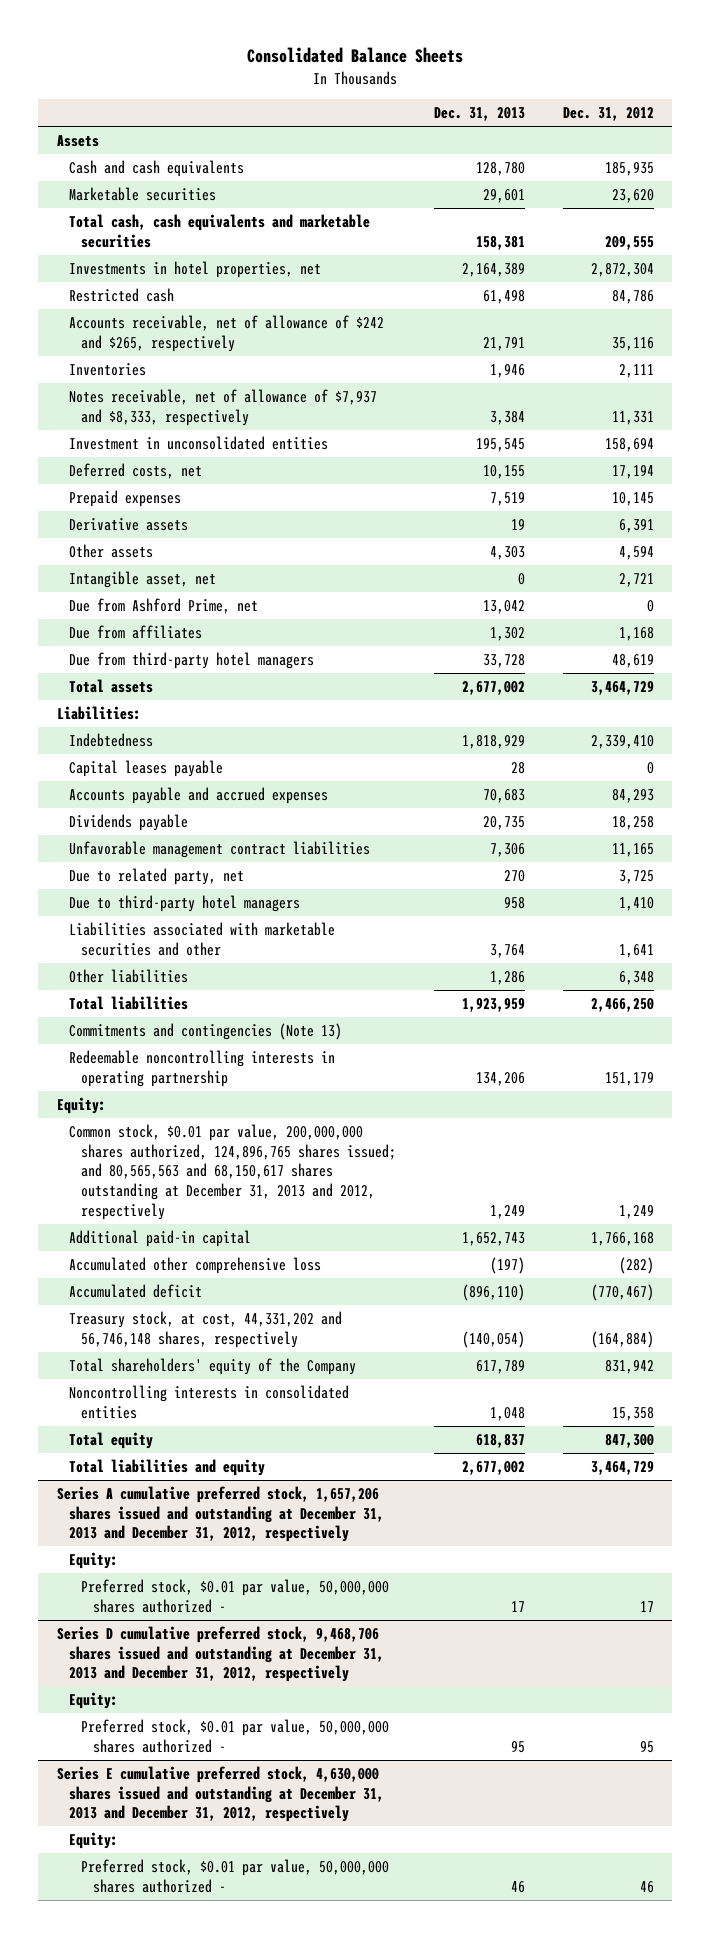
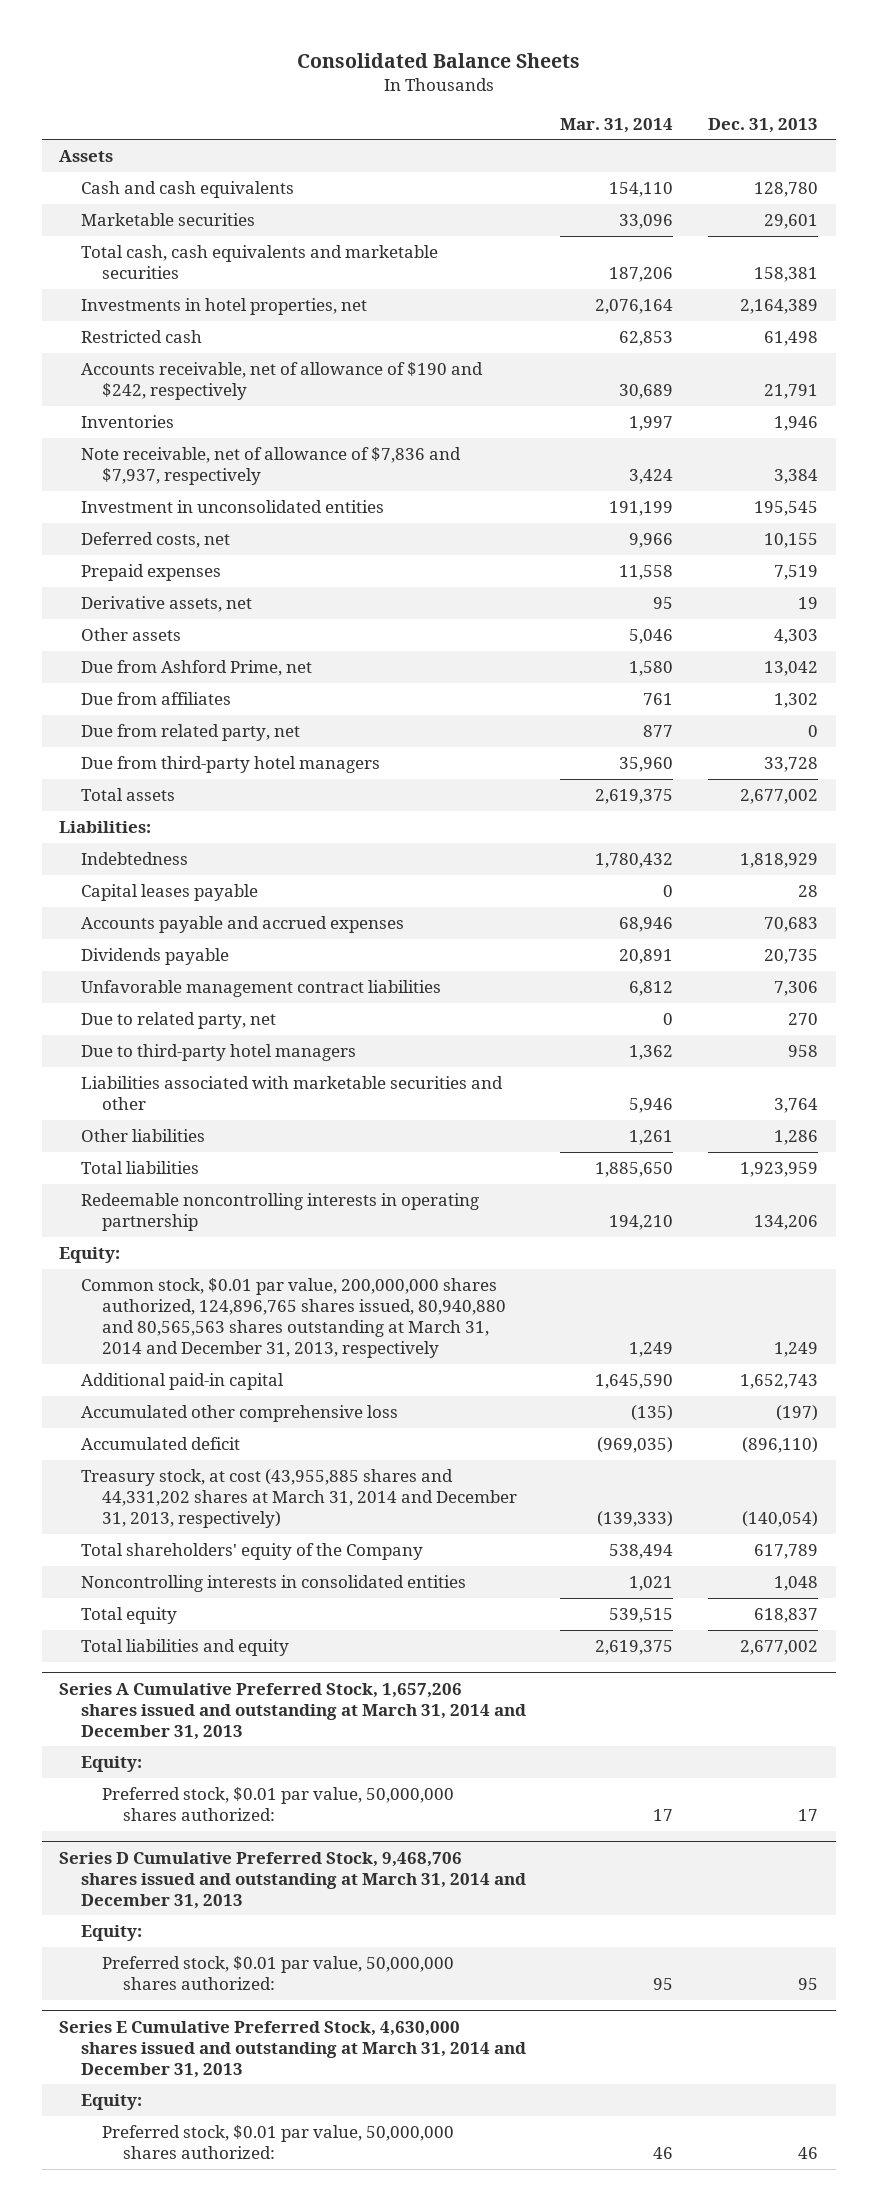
- | Dec. 31, 2013 | Dec. 31, 2012
+ | Mar. 31, 2014 | Dec. 31, 2013
- Accounts receivable, net of allowance of $242 and $265, respectively | 21,791 | 35,116
+ Accounts receivable, net of allowance of $190 and $242, respectively | 30,689 | 21,791
- Notes receivable, net of allowance of $7,937 and $8,333, respectively | 3,384 | 11,331
+ Note receivable, net of allowance of $7,836 and $7,937, respectively | 3,424 | 3,384
- Derivative assets | 19 | 6,391
+ Derivative assets, net | 95 | 19
- Intangible asset, net | 0 | 2,721
+ Due from related party, net | 877 | 0
- Commitments and contingencies (Note 13)
- Common stock, $0.01 par value, 200,000,000 shares authorized, 124,896,765 shares issued; and 80,565,563 and 68,150,617 shares outstanding at December 31, 2013 and 2012, respectively | 1,249 | 1,249
+ Common stock, $0.01 par value, 200,000,000 shares authorized, 124,896,765 shares issued, 80,940,880 and 80,565,563 shares outstanding at March 31, 2014 and December 31, 2013, respectively | 1,249 | 1,249
- Treasury stock, at cost, 44,331,202 and 56,746,148 shares, respectively | (140,054) | (164,884)
+ Treasury stock, at cost (43,955,885 shares and 44,331,202 shares at March 31, 2014 and December 31, 2013, respectively) | (139,333) | (140,054)
- Series A cumulative preferred stock, 1,657,206 shares issued and outstanding at December 31, 2013 and December 31, 2012, respectively
+ Series A Cumulative Preferred Stock, 1,657,206 shares issued and outstanding at March 31, 2014 and December 31, 2013
- Preferred stock, $0.01 par value, 50,000,000 shares authorized - | 17 | 17
- Series D cumulative preferred stock, 9,468,706 shares issued and outstanding at December 31, 2013 and December 31, 2012, respectively
+ Preferred stock, $0.01 par value, 50,000,000 shares authorized: | 17 | 17
+ Series D Cumulative Preferred Stock, 9,468,706 shares issued and outstanding at March 31, 2014 and December 31, 2013
- Preferred stock, $0.01 par value, 50,000,000 shares authorized - | 95 | 95
- Series E cumulative preferred stock, 4,630,000 shares issued and outstanding at December 31, 2013 and December 31, 2012, respectively
+ Preferred stock, $0.01 par value, 50,000,000 shares authorized: | 95 | 95
+ Series E Cumulative Preferred Stock, 4,630,000 shares issued and outstanding at March 31, 2014 and December 31, 2013
- Preferred stock, $0.01 par value, 50,000,000 shares authorized - | 46 | 46
+ Preferred stock, $0.01 par value, 50,000,000 shares authorized: | 46 | 46

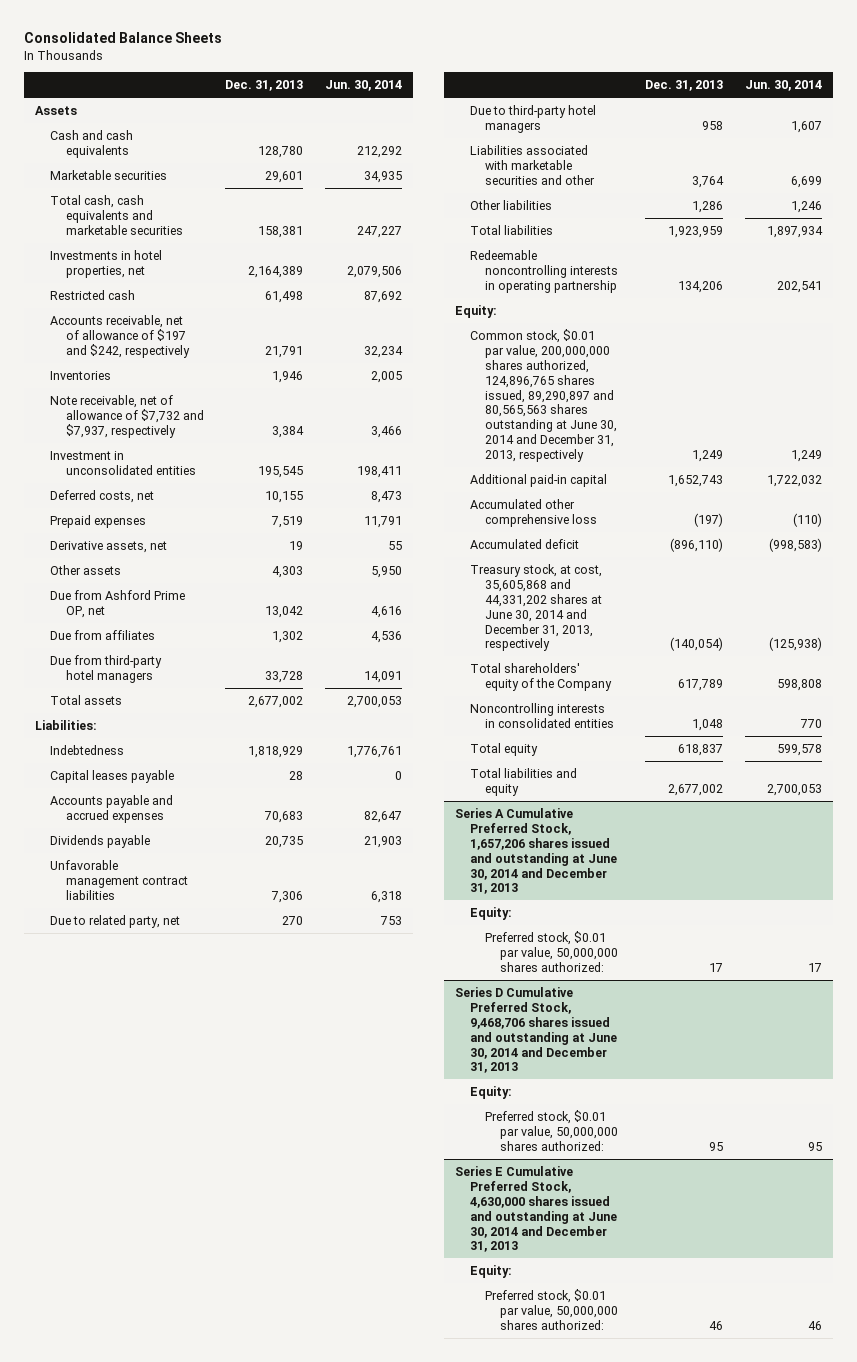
- | Mar. 31, 2014 | Dec. 31, 2013
+ | Dec. 31, 2013 | Jun. 30, 2014
- Accounts receivable, net of allowance of $190 and $242, respectively | 30,689 | 21,791
+ Accounts receivable, net of allowance of $197 and $242, respectively | 21,791 | 32,234
- Note receivable, net of allowance of $7,836 and $7,937, respectively | 3,424 | 3,384
+ Note receivable, net of allowance of $7,732 and $7,937, respectively | 3,384 | 3,466
- Due from Ashford Prime, net | 1,580 | 13,042
+ Due from Ashford Prime OP, net | 13,042 | 4,616
- Due from related party, net | 877 | 0
- Common stock, $0.01 par value, 200,000,000 shares authorized, 124,896,765 shares issued, 80,940,880 and 80,565,563 shares outstanding at March 31, 2014 and December 31, 2013, respectively | 1,249 | 1,249
+ Common stock, $0.01 par value, 200,000,000 shares authorized, 124,896,765 shares issued, 89,290,897 and 80,565,563 shares outstanding at June 30, 2014 and December 31, 2013, respectively | 1,249 | 1,249
- Treasury stock, at cost (43,955,885 shares and 44,331,202 shares at March 31, 2014 and December 31, 2013, respectively) | (139,333) | (140,054)
+ Treasury stock, at cost, 35,605,868 and 44,331,202 shares at June 30, 2014 and December 31, 2013, respectively | (140,054) | (125,938)
- Series A Cumulative Preferred Stock, 1,657,206 shares issued and outstanding at March 31, 2014 and December 31, 2013
+ Series A Cumulative Preferred Stock, 1,657,206 shares issued and outstanding at June 30, 2014 and December 31, 2013
- Series D Cumulative Preferred Stock, 9,468,706 shares issued and outstanding at March 31, 2014 and December 31, 2013
+ Series D Cumulative Preferred Stock, 9,468,706 shares issued and outstanding at June 30, 2014 and December 31, 2013
- Series E Cumulative Preferred Stock, 4,630,000 shares issued and outstanding at March 31, 2014 and December 31, 2013
+ Series E Cumulative Preferred Stock, 4,630,000 shares issued and outstanding at June 30, 2014 and December 31, 2013

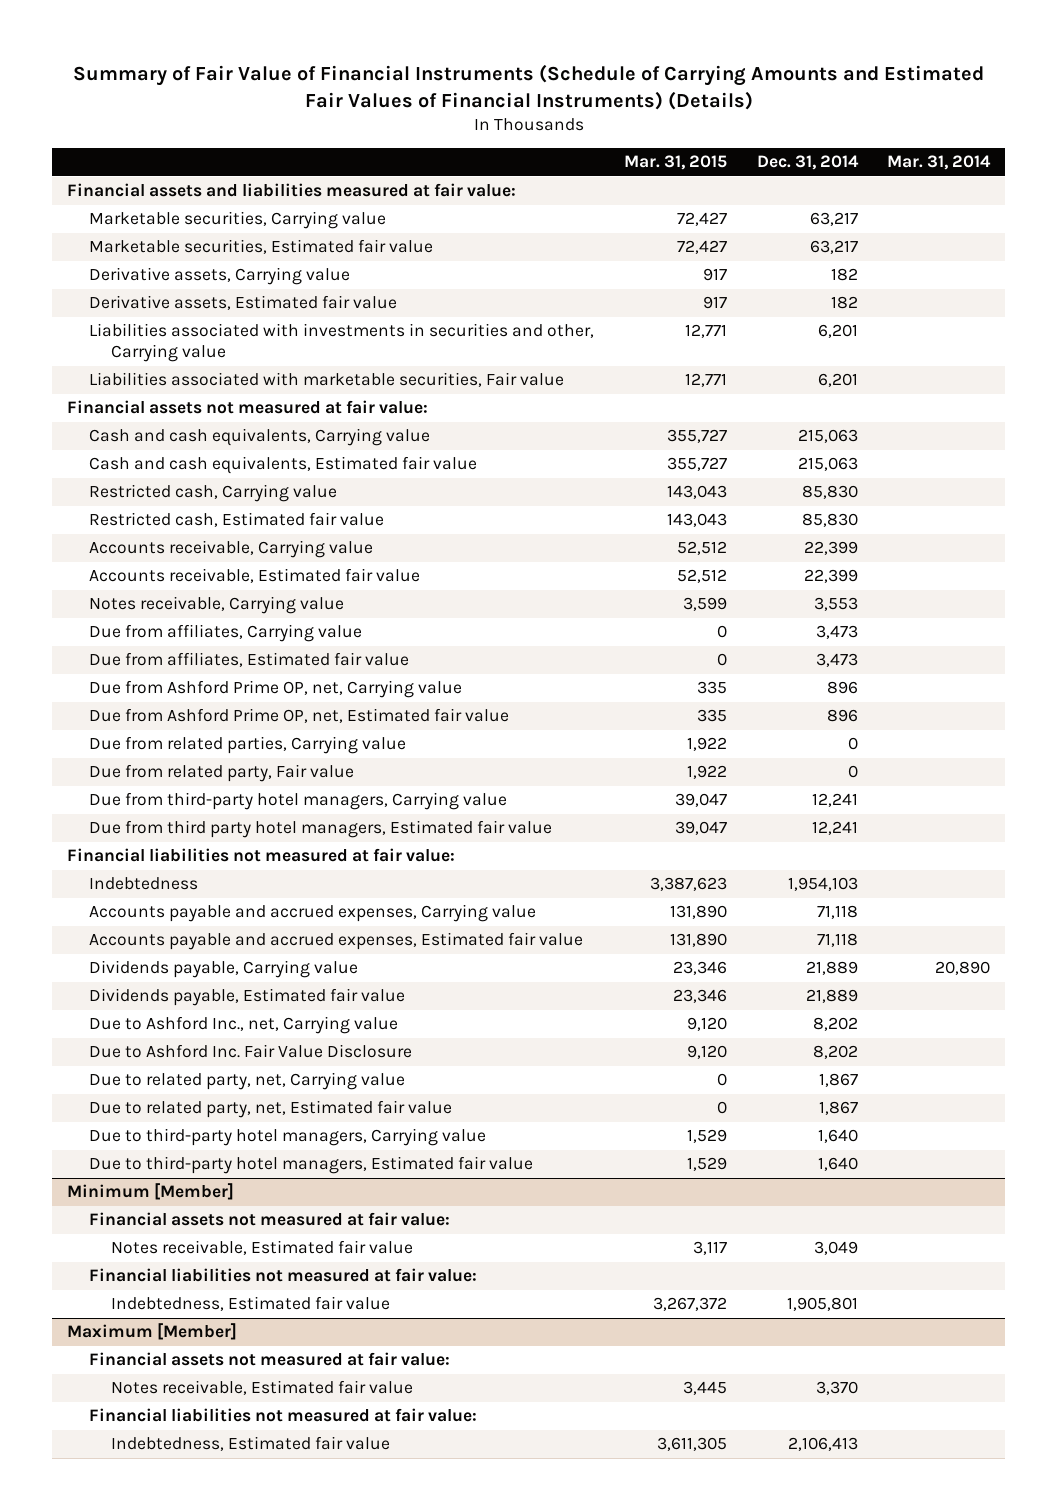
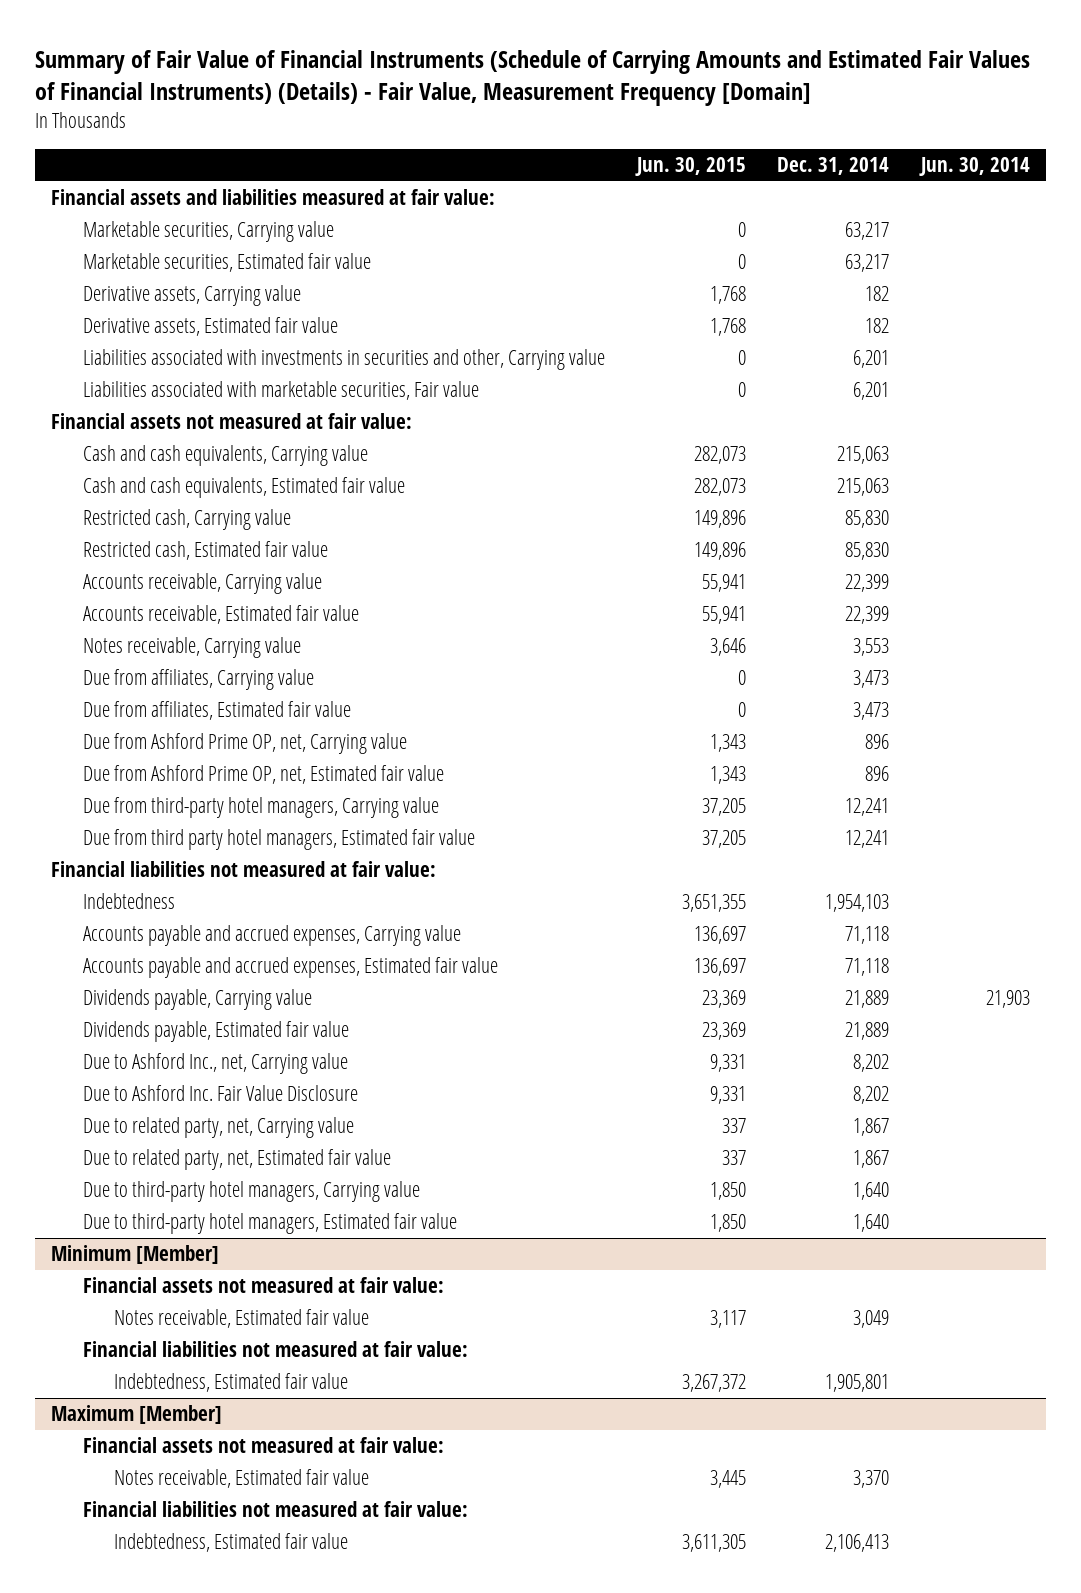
- Summary of Fair Value of Financial Instruments (Schedule of Carrying Amounts and Estimated Fair Values of Financial Instruments) (Details)
+ Summary of Fair Value of Financial Instruments (Schedule of Carrying Amounts and Estimated Fair Values of Financial Instruments) (Details) - Fair Value, Measurement Frequency [Domain]
- | Mar. 31, 2015 | Dec. 31, 2014 | Mar. 31, 2014
+ | Jun. 30, 2015 | Dec. 31, 2014 | Jun. 30, 2014
- Due from related parties, Carrying value | 1,922 | 0 |
- Due from related party, Fair value | 1,922 | 0 |

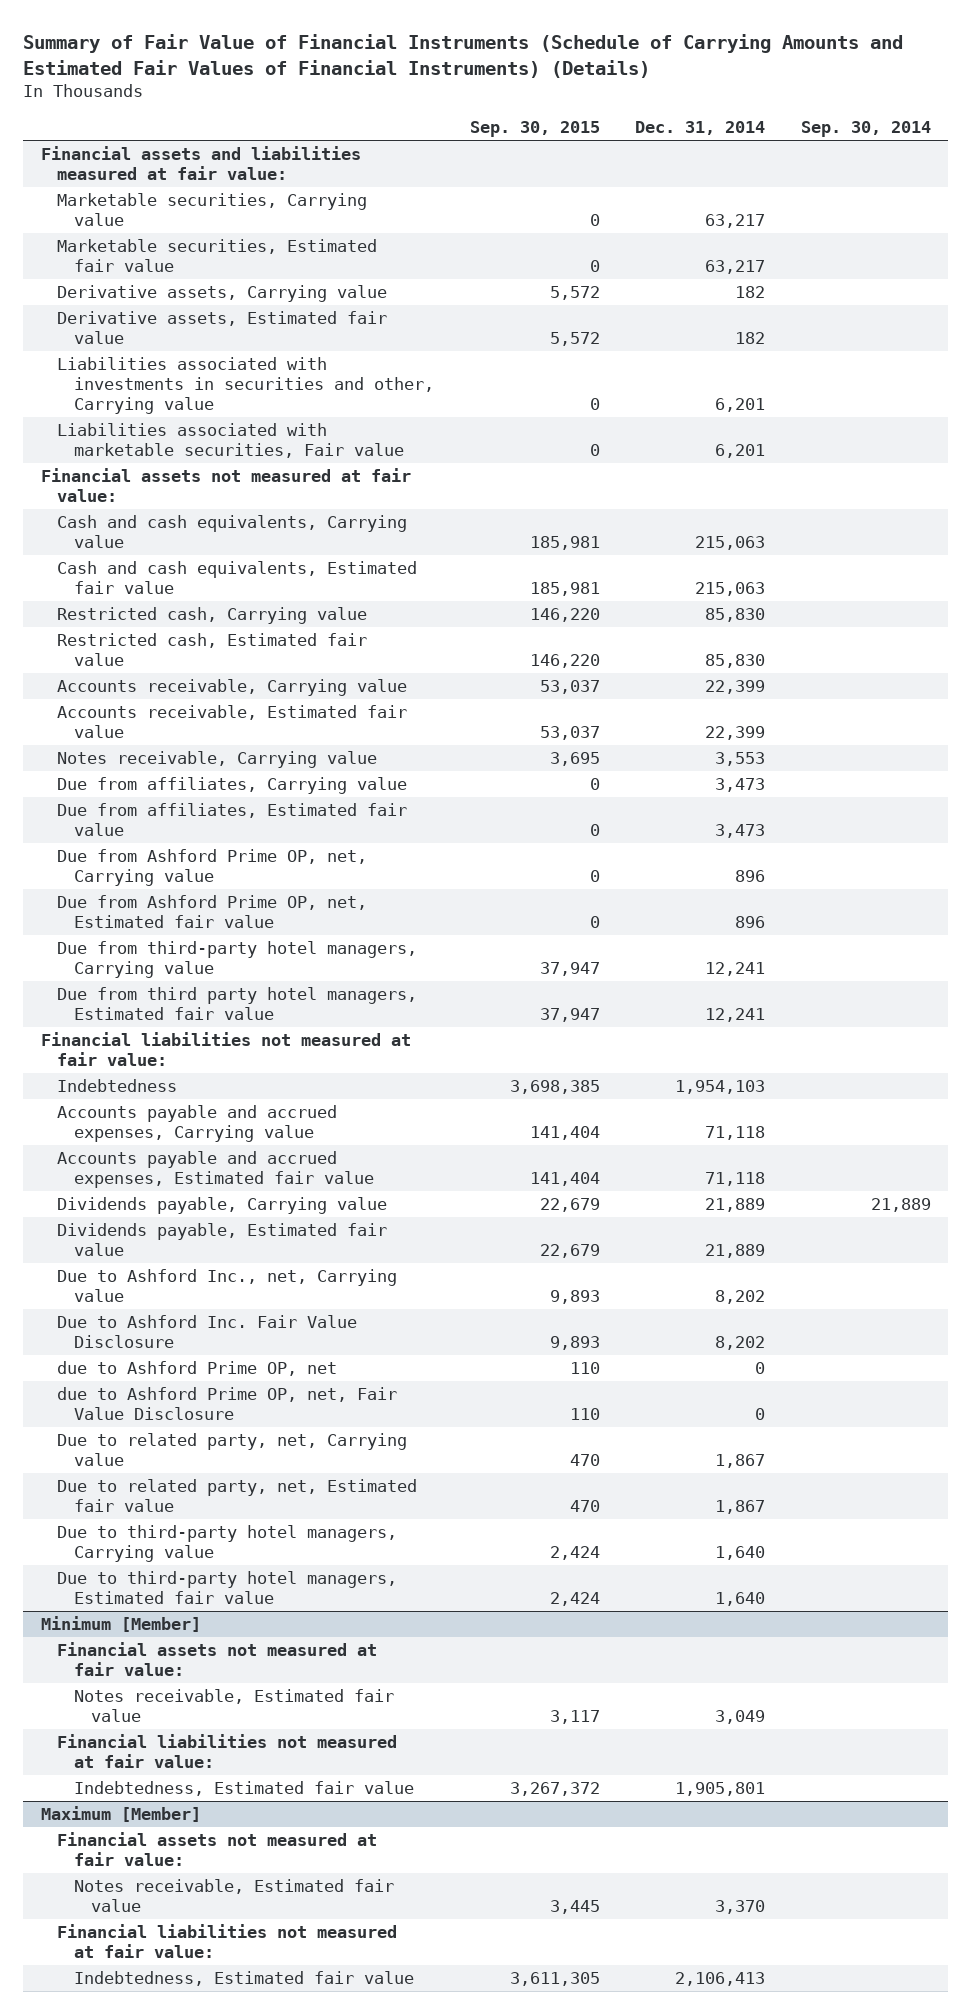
- Summary of Fair Value of Financial Instruments (Schedule of Carrying Amounts and Estimated Fair Values of Financial Instruments) (Details) - Fair Value, Measurement Frequency [Domain]
+ Summary of Fair Value of Financial Instruments (Schedule of Carrying Amounts and Estimated Fair Values of Financial Instruments) (Details)
- | Jun. 30, 2015 | Dec. 31, 2014 | Jun. 30, 2014
+ | Sep. 30, 2015 | Dec. 31, 2014 | Sep. 30, 2014
+ due to Ashford Prime OP, net | 110 | 0 |
+ due to Ashford Prime OP, net, Fair Value Disclosure | 110 | 0 |

